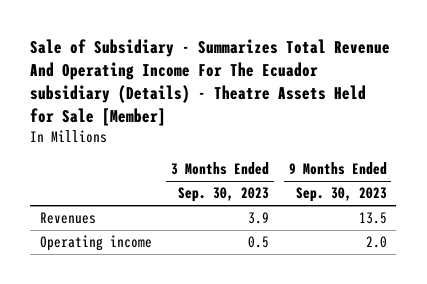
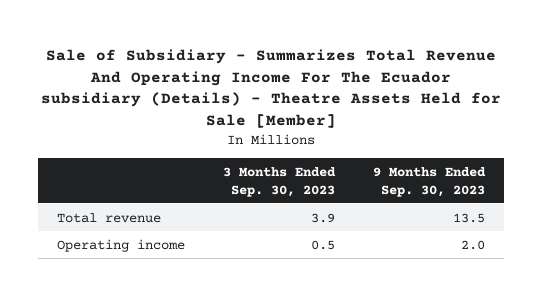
- Revenues | 3.9 | 13.5
+ Total revenue | 3.9 | 13.5

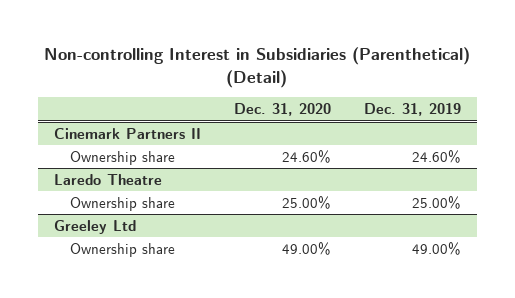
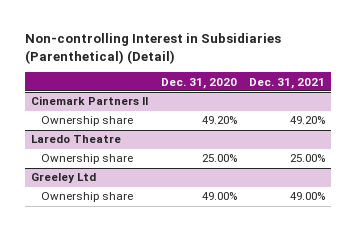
- | Dec. 31, 2020 | Dec. 31, 2019
+ | Dec. 31, 2020 | Dec. 31, 2021
@ Cinemark Partners II
- Ownership share | 24.60% | 24.60%
+ Ownership share | 49.20% | 49.20%

